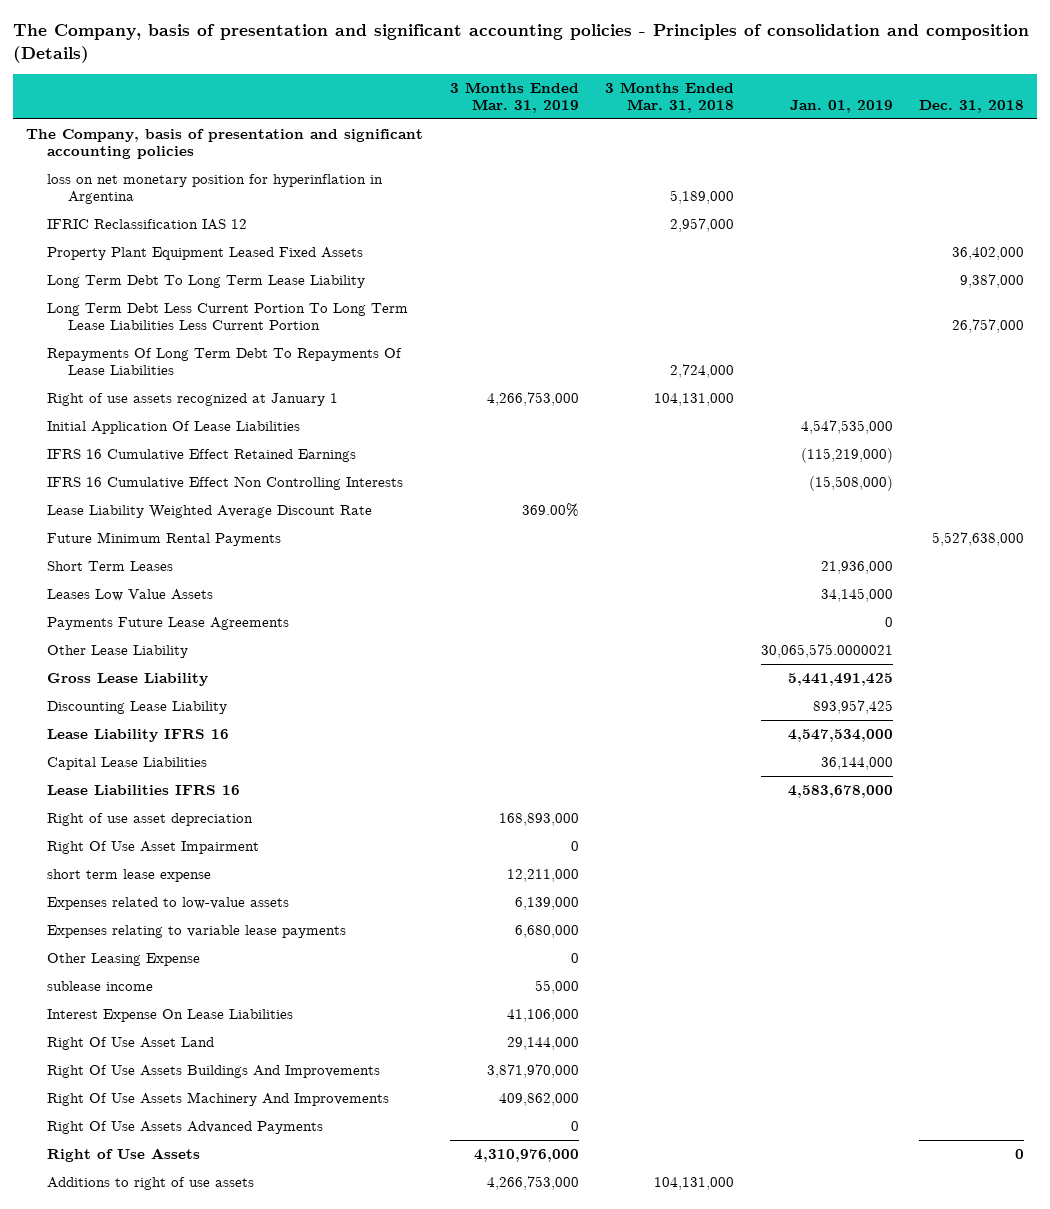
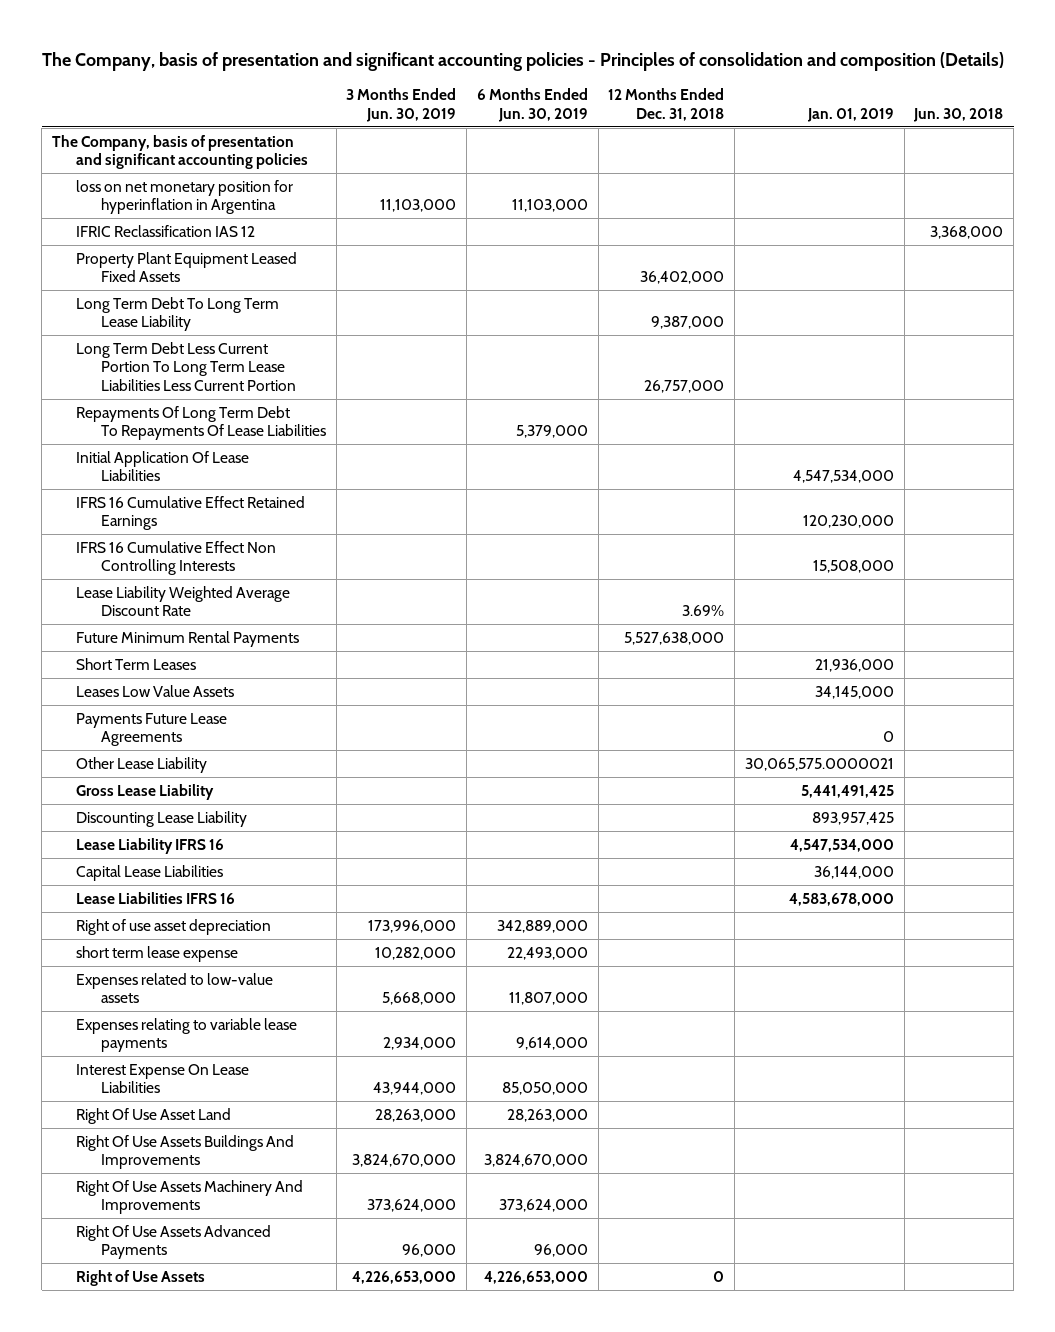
- | 3 Months Ended Mar. 31, 2019 | 3 Months Ended Mar. 31, 2018 | Jan. 01, 2019 | Dec. 31, 2018
+ | 3 Months Ended Jun. 30, 2019 | 6 Months Ended Jun. 30, 2019 | 12 Months Ended Dec. 31, 2018 | Jan. 01, 2019 | Jun. 30, 2018
- Right of use assets recognized at January 1 | 4,266,753,000 | 104,131,000 | |
- Initial Application Of Lease Liabilities | | | 4,547,535,000 |
- IFRS 16 Cumulative Effect Retained Earnings | | | (115,219,000) |
- IFRS 16 Cumulative Effect Non Controlling Interests | | | (15,508,000) |
+ Initial Application Of Lease Liabilities | | | | 4,547,534,000 |
+ IFRS 16 Cumulative Effect Retained Earnings | | | | 120,230,000 |
+ IFRS 16 Cumulative Effect Non Controlling Interests | | | | 15,508,000 |
- Right Of Use Asset Impairment | 0 | | |
- Other Leasing Expense | 0 | | |
- sublease income | 55,000 | | |
- Additions to right of use assets | 4,266,753,000 | 104,131,000 | |

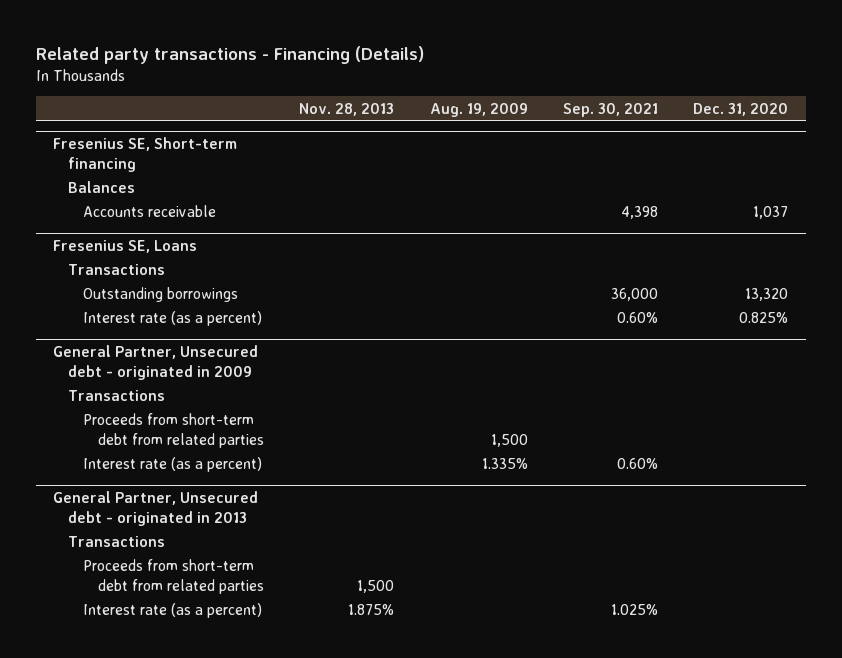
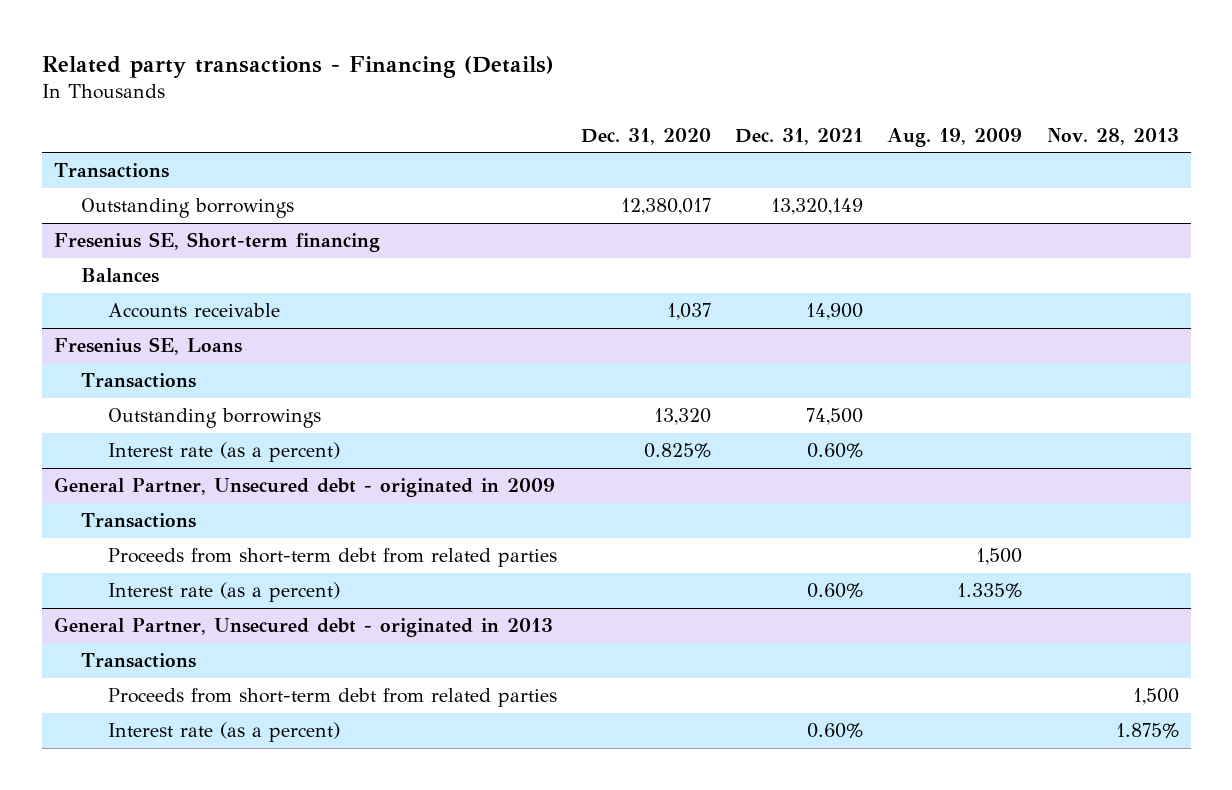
- | Nov. 28, 2013 | Aug. 19, 2009 | Sep. 30, 2021 | Dec. 31, 2020
+ | Dec. 31, 2020 | Dec. 31, 2021 | Aug. 19, 2009 | Nov. 28, 2013
+ Transactions
+ Outstanding borrowings | 12,380,017 | 13,320,149 | |

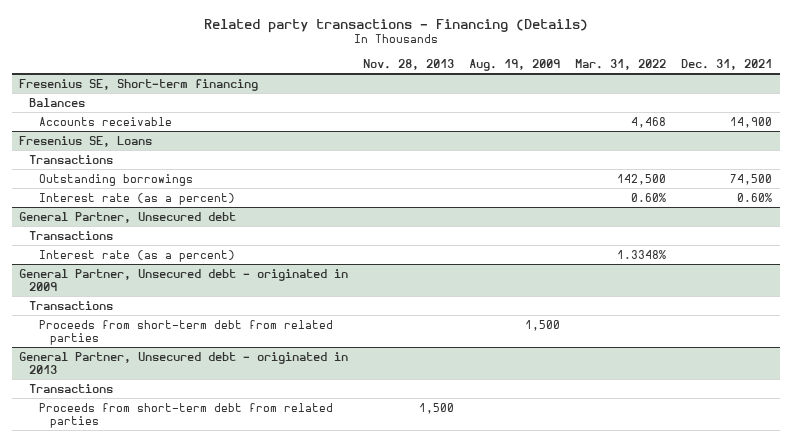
- | Dec. 31, 2020 | Dec. 31, 2021 | Aug. 19, 2009 | Nov. 28, 2013
+ | Nov. 28, 2013 | Aug. 19, 2009 | Mar. 31, 2022 | Dec. 31, 2021
- Transactions
- Outstanding borrowings | 12,380,017 | 13,320,149 | |
+ General Partner, Unsecured debt
+ Transactions
+ Interest rate (as a percent) | | | 1.3348% |
@ General Partner, Unsecured debt - originated in 2009
- Interest rate (as a percent) | | 0.60% | 1.335% |
@ General Partner, Unsecured debt - originated in 2013
- Interest rate (as a percent) | | 0.60% | | 1.875%

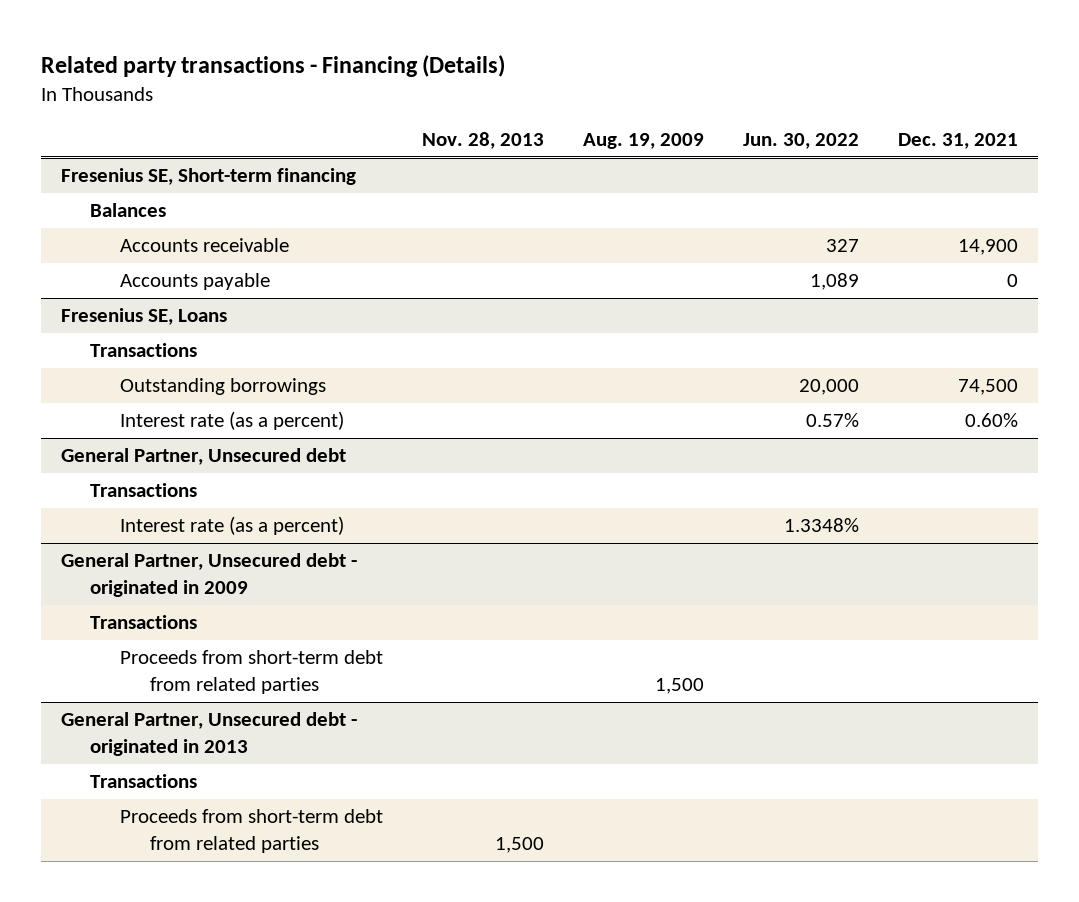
- | Nov. 28, 2013 | Aug. 19, 2009 | Mar. 31, 2022 | Dec. 31, 2021
+ | Nov. 28, 2013 | Aug. 19, 2009 | Jun. 30, 2022 | Dec. 31, 2021
@ Fresenius SE, Short-term financing
+ Accounts payable | | | 1,089 | 0

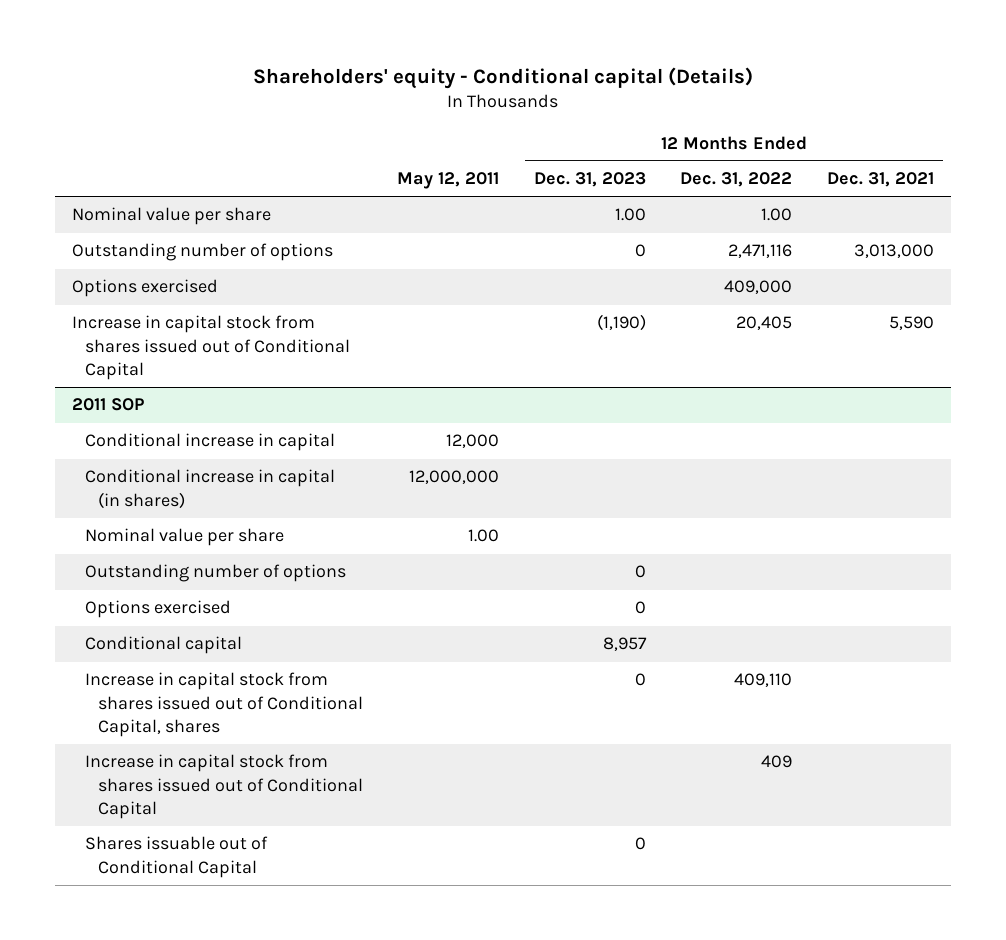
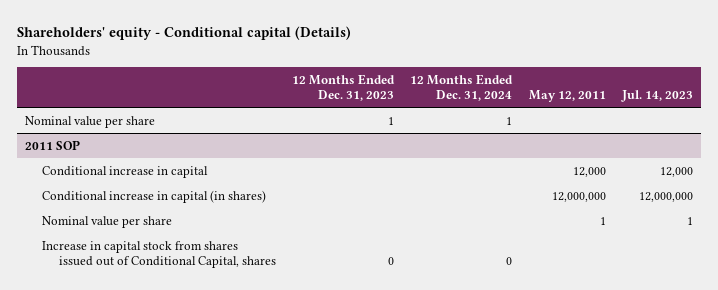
- | May 12, 2011 | 12 Months Ended Dec. 31, 2023 | 12 Months Ended Dec. 31, 2022 | 12 Months Ended Dec. 31, 2021
+ | 12 Months Ended Dec. 31, 2023 | 12 Months Ended Dec. 31, 2024 | May 12, 2011 | Jul. 14, 2023
- Nominal value per share | | 1.00 | 1.00 |
- Outstanding number of options | | 0 | 2,471,116 | 3,013,000
- Options exercised | | | 409,000 |
- Increase in capital stock from shares issued out of Conditional Capital | | (1,190) | 20,405 | 5,590
+ Nominal value per share | 1 | 1 | |
@ 2011 SOP
- Nominal value per share | 1.00 | | |
- Outstanding number of options | | 0 | |
- Options exercised | | 0 | |
- Conditional capital | | 8,957 | |
+ Nominal value per share | | | 1 | 1
- Increase in capital stock from shares issued out of Conditional Capital | | | 409 |
- Shares issuable out of Conditional Capital | | 0 | |

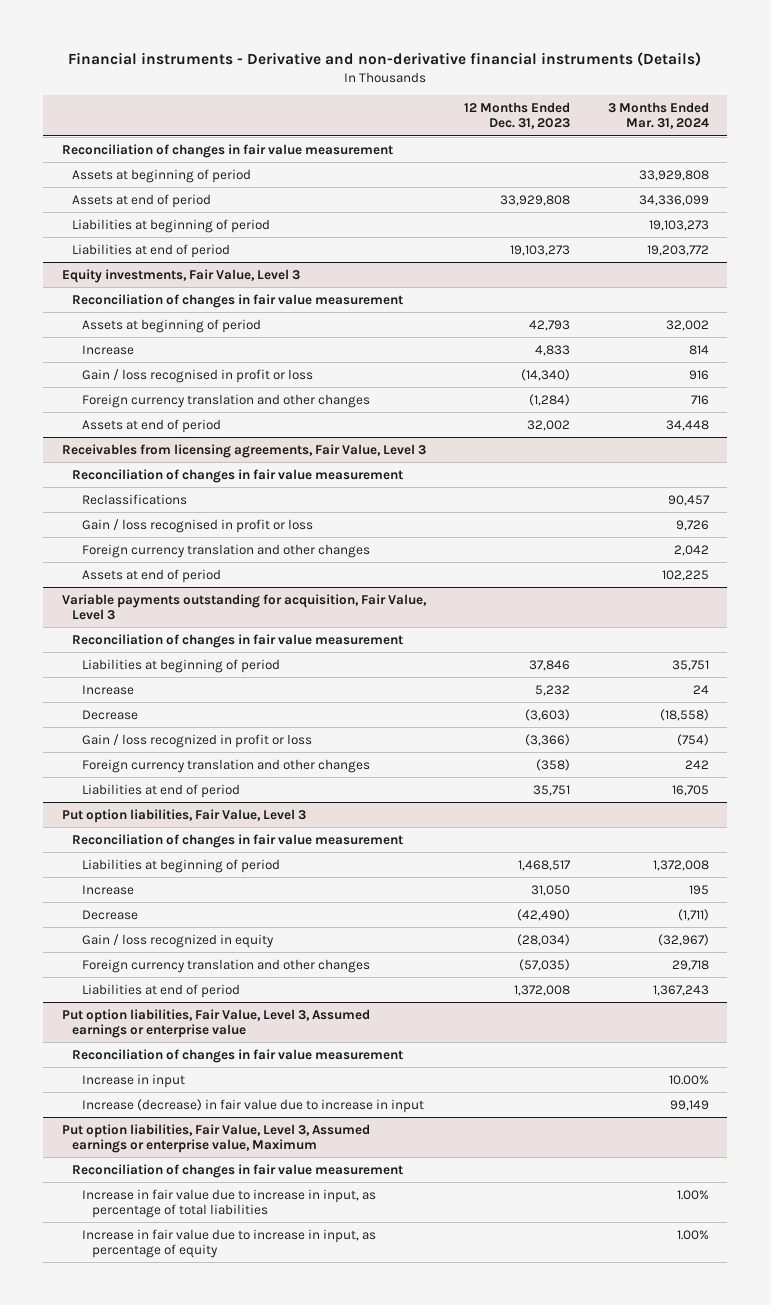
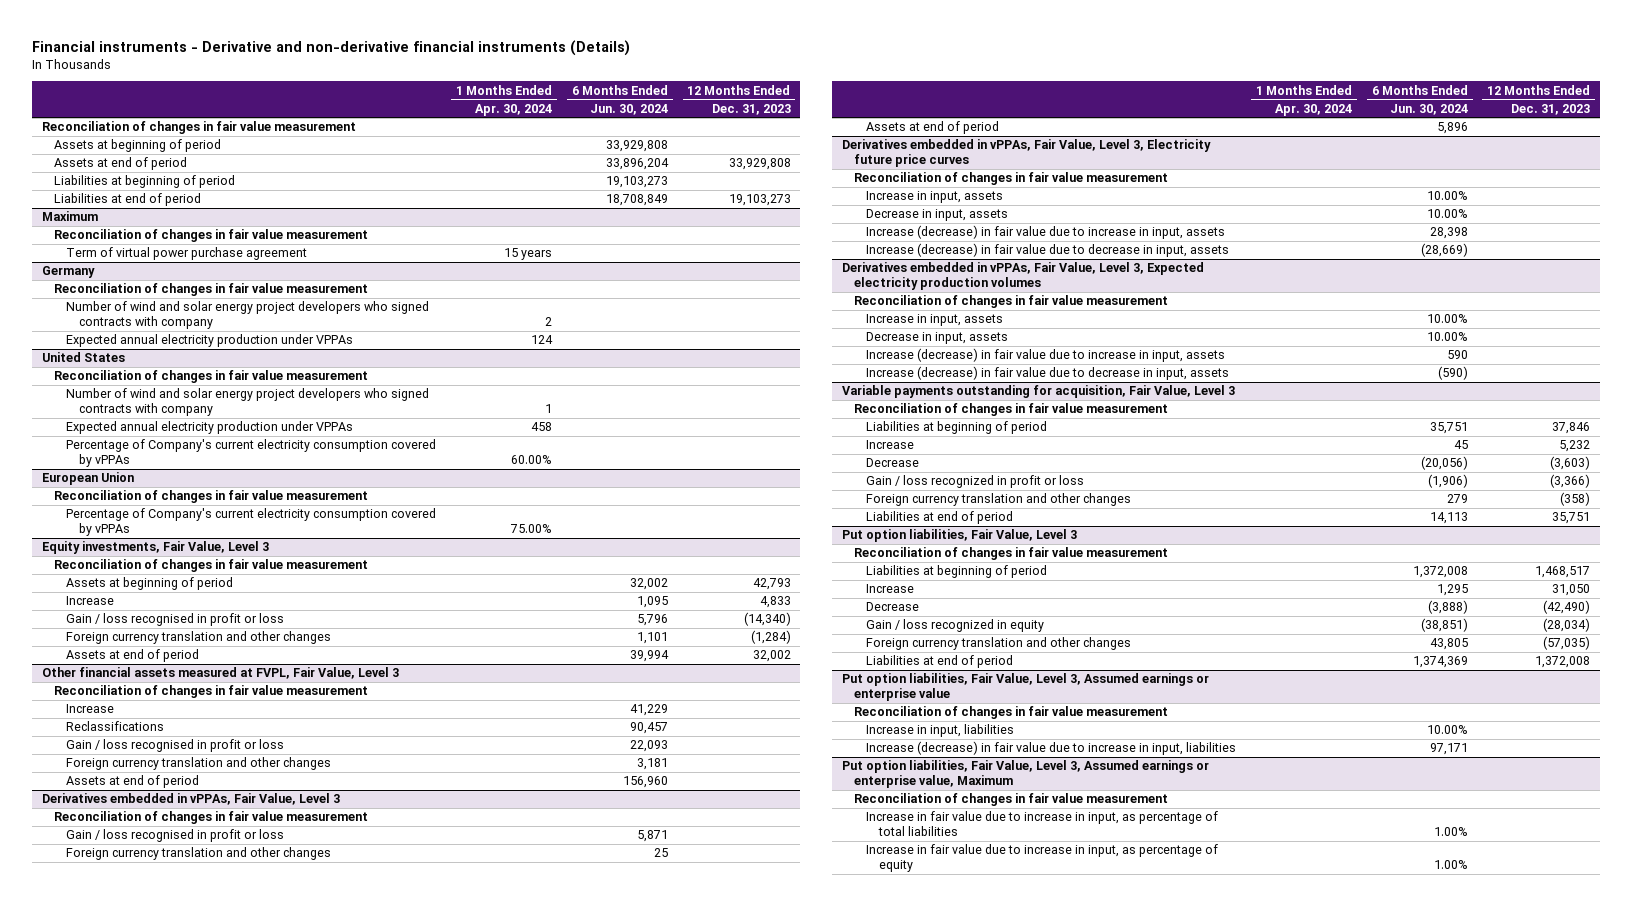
- | 12 Months Ended Dec. 31, 2023 | 3 Months Ended Mar. 31, 2024
+ | 1 Months Ended Apr. 30, 2024 | 6 Months Ended Jun. 30, 2024 | 12 Months Ended Dec. 31, 2023
+ Maximum
+ Reconciliation of changes in fair value measurement
+ Term of virtual power purchase agreement | 15 years | |
+ Germany
+ Reconciliation of changes in fair value measurement
+ Number of wind and solar energy project developers who signed contracts with company | 2 | |
+ Expected annual electricity production under VPPAs | 124 | |
+ United States
+ Reconciliation of changes in fair value measurement
+ Number of wind and solar energy project developers who signed contracts with company | 1 | |
+ Expected annual electricity production under VPPAs | 458 | |
+ Percentage of Company's current electricity consumption covered by vPPAs | 60.00% | |
+ European Union
+ Reconciliation of changes in fair value measurement
+ Percentage of Company's current electricity consumption covered by vPPAs | 75.00% | |
- Receivables from licensing agreements, Fair Value, Level 3
- Reconciliation of changes in fair value measurement
- Reclassifications | | 90,457
- Gain / loss recognised in profit or loss | | 9,726
- Foreign currency translation and other changes | | 2,042
- Assets at end of period | | 102,225
+ Other financial assets measured at FVPL, Fair Value, Level 3
+ Reconciliation of changes in fair value measurement
+ Increase | | 41,229 |
+ Reclassifications | | 90,457 |
+ Gain / loss recognised in profit or loss | | 22,093 |
+ Foreign currency translation and other changes | | 3,181 |
+ Assets at end of period | | 156,960 |
+ Derivatives embedded in vPPAs, Fair Value, Level 3
+ Reconciliation of changes in fair value measurement
+ Gain / loss recognised in profit or loss | | 5,871 |
+ Foreign currency translation and other changes | | 25 |
+ Assets at end of period | | 5,896 |
+ Derivatives embedded in vPPAs, Fair Value, Level 3, Electricity future price curves
+ Reconciliation of changes in fair value measurement
+ Increase in input, assets | | 10.00% |
+ Decrease in input, assets | | 10.00% |
+ Increase (decrease) in fair value due to increase in input, assets | | 28,398 |
+ Increase (decrease) in fair value due to decrease in input, assets | | (28,669) |
+ Derivatives embedded in vPPAs, Fair Value, Level 3, Expected electricity production volumes
+ Reconciliation of changes in fair value measurement
+ Increase in input, assets | | 10.00% |
+ Decrease in input, assets | | 10.00% |
+ Increase (decrease) in fair value due to increase in input, assets | | 590 |
+ Increase (decrease) in fair value due to decrease in input, assets | | (590) |
@ Put option liabilities, Fair Value, Level 3, Assumed earnings or enterprise value
- Increase in input | | 10.00%
- Increase (decrease) in fair value due to increase in input | | 99,149
+ Increase in input, liabilities | | 10.00% |
+ Increase (decrease) in fair value due to increase in input, liabilities | | 97,171 |

